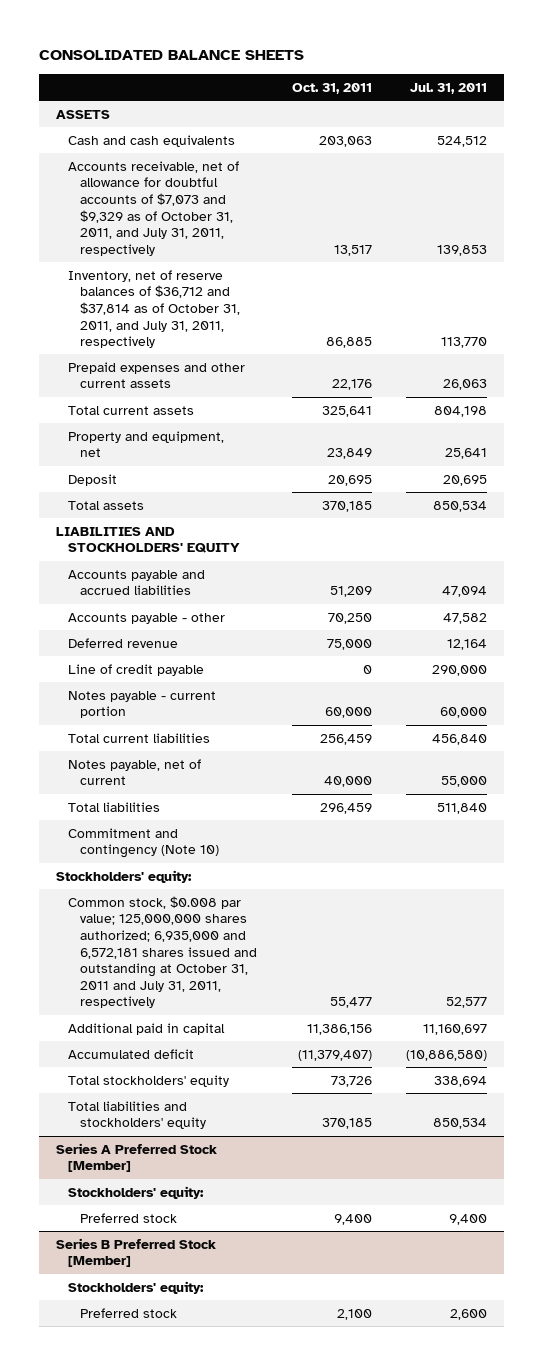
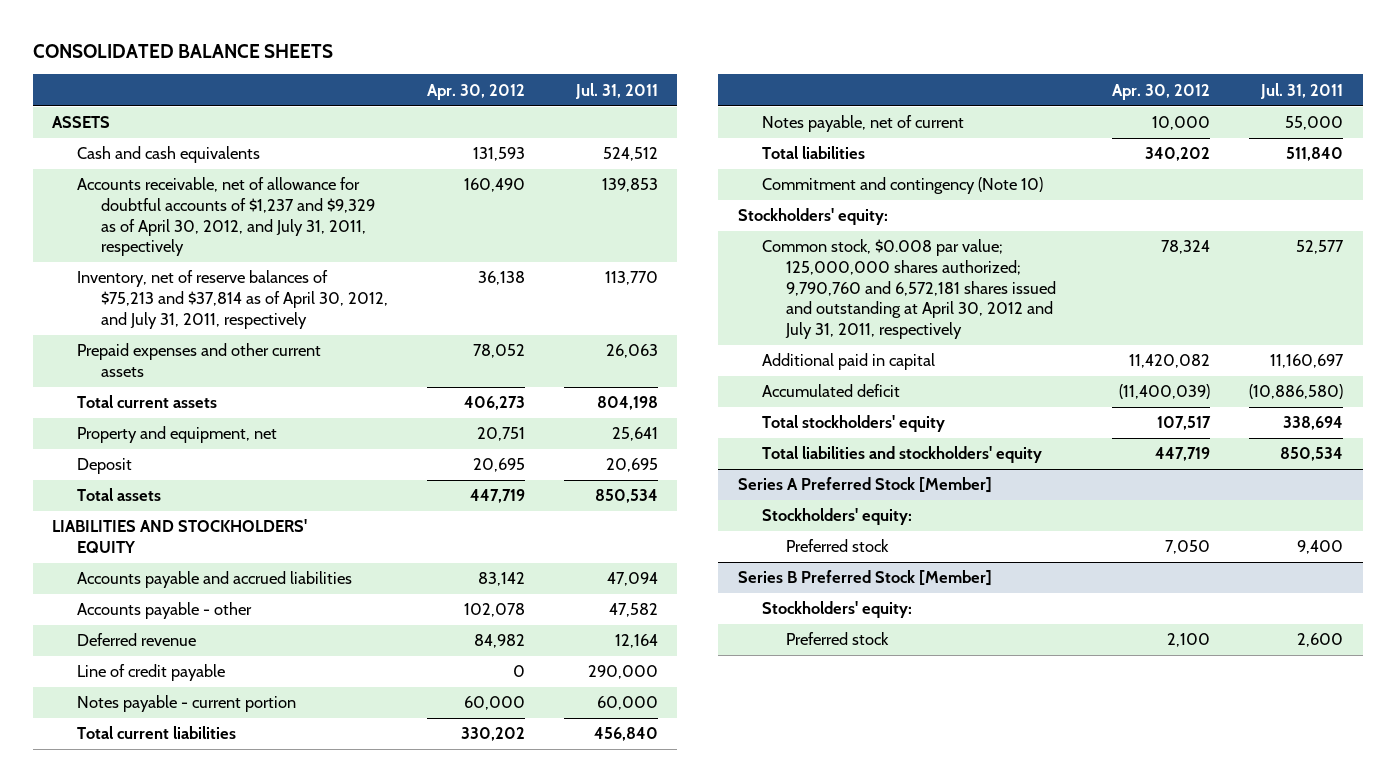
- | Oct. 31, 2011 | Jul. 31, 2011
+ | Apr. 30, 2012 | Jul. 31, 2011
- Accounts receivable, net of allowance for doubtful accounts of $7,073 and $9,329 as of October 31, 2011, and July 31, 2011, respectively | 13,517 | 139,853
- Inventory, net of reserve balances of $36,712 and $37,814 as of October 31, 2011, and July 31, 2011, respectively | 86,885 | 113,770
+ Accounts receivable, net of allowance for doubtful accounts of $1,237 and $9,329 as of April 30, 2012, and July 31, 2011, respectively | 160,490 | 139,853
+ Inventory, net of reserve balances of $75,213 and $37,814 as of April 30, 2012, and July 31, 2011, respectively | 36,138 | 113,770
- Common stock, $0.008 par value; 125,000,000 shares authorized; 6,935,000 and 6,572,181 shares issued and outstanding at October 31, 2011 and July 31, 2011, respectively | 55,477 | 52,577
+ Common stock, $0.008 par value; 125,000,000 shares authorized; 9,790,760 and 6,572,181 shares issued and outstanding at April 30, 2012 and July 31, 2011, respectively | 78,324 | 52,577

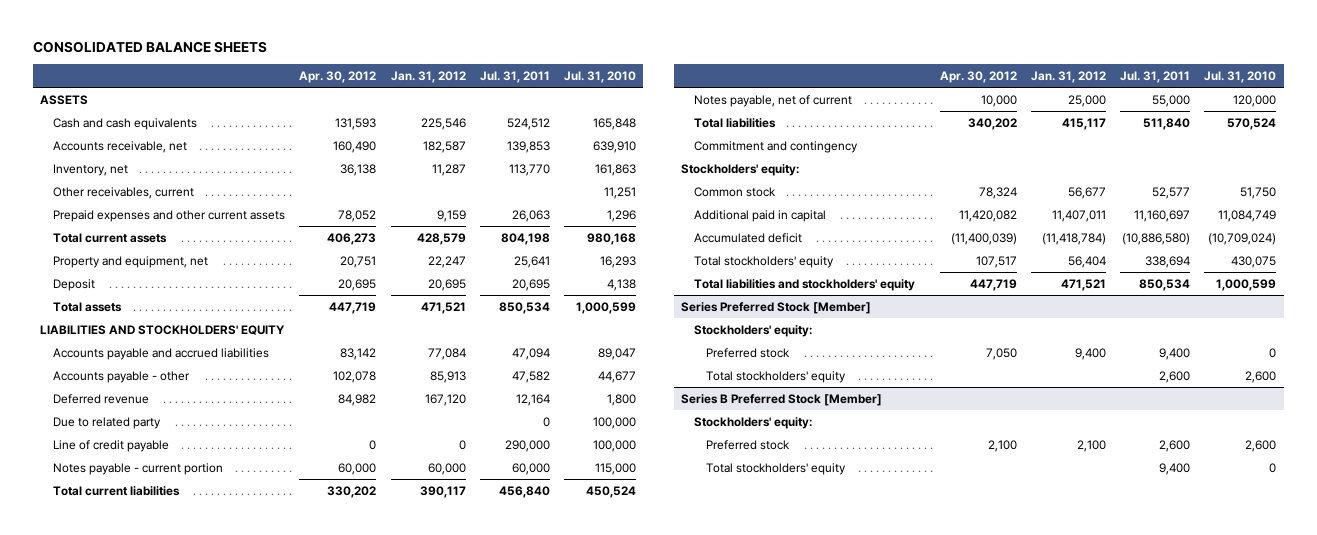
- | Apr. 30, 2012 | Jul. 31, 2011
+ | Apr. 30, 2012 | Jan. 31, 2012 | Jul. 31, 2011 | Jul. 31, 2010
- Accounts receivable, net of allowance for doubtful accounts of $1,237 and $9,329 as of April 30, 2012, and July 31, 2011, respectively | 160,490 | 139,853
- Inventory, net of reserve balances of $75,213 and $37,814 as of April 30, 2012, and July 31, 2011, respectively | 36,138 | 113,770
+ Accounts receivable, net | 160,490 | 182,587 | 139,853 | 639,910
+ Inventory, net | 36,138 | 11,287 | 113,770 | 161,863
+ Other receivables, current | | | | 11,251
+ Due to related party | | | 0 | 100,000
- Commitment and contingency (Note 10)
+ Commitment and contingency
- Common stock, $0.008 par value; 125,000,000 shares authorized; 9,790,760 and 6,572,181 shares issued and outstanding at April 30, 2012 and July 31, 2011, respectively | 78,324 | 52,577
+ Common stock | 78,324 | 56,677 | 52,577 | 51,750
- Series A Preferred Stock [Member]
+ Series Preferred Stock [Member]
+ Total stockholders' equity | | | 2,600 | 2,600
@ Series B Preferred Stock [Member]
+ Total stockholders' equity | | | 9,400 | 0

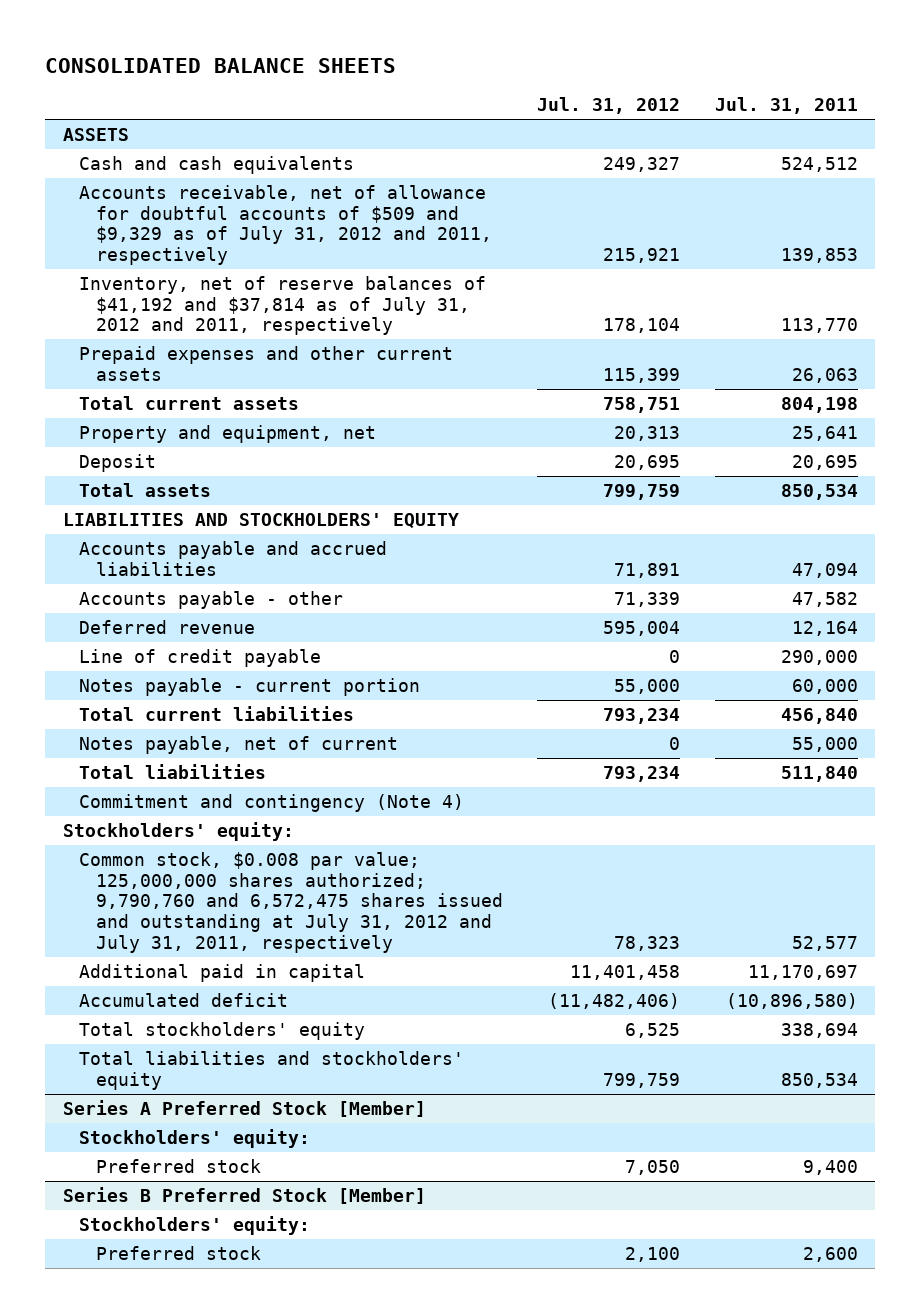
- | Apr. 30, 2012 | Jan. 31, 2012 | Jul. 31, 2011 | Jul. 31, 2010
+ | Jul. 31, 2012 | Jul. 31, 2011
- Accounts receivable, net | 160,490 | 182,587 | 139,853 | 639,910
- Inventory, net | 36,138 | 11,287 | 113,770 | 161,863
- Other receivables, current | | | | 11,251
+ Accounts receivable, net of allowance for doubtful accounts of $509 and $9,329 as of July 31, 2012 and 2011, respectively | 215,921 | 139,853
+ Inventory, net of reserve balances of $41,192 and $37,814 as of July 31, 2012 and 2011, respectively | 178,104 | 113,770
- Due to related party | | | 0 | 100,000
- Commitment and contingency
+ Commitment and contingency (Note 4)
- Common stock | 78,324 | 56,677 | 52,577 | 51,750
- Additional paid in capital | 11,420,082 | 11,407,011 | 11,160,697 | 11,084,749
- Accumulated deficit | (11,400,039) | (11,418,784) | (10,886,580) | (10,709,024)
+ Common stock, $0.008 par value; 125,000,000 shares authorized; 9,790,760 and 6,572,475 shares issued and outstanding at July 31, 2012 and July 31, 2011, respectively | 78,323 | 52,577
+ Additional paid in capital | 11,401,458 | 11,170,697
+ Accumulated deficit | (11,482,406) | (10,896,580)
- Series Preferred Stock [Member]
+ Series A Preferred Stock [Member]
- Total stockholders' equity | | | 2,600 | 2,600
@ Series B Preferred Stock [Member]
- Total stockholders' equity | | | 9,400 | 0

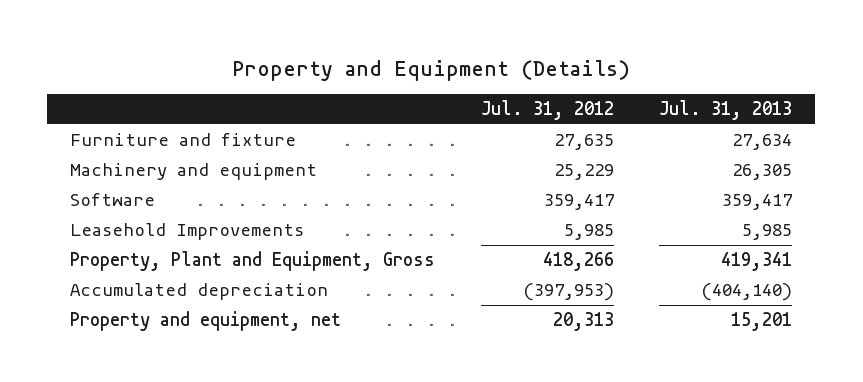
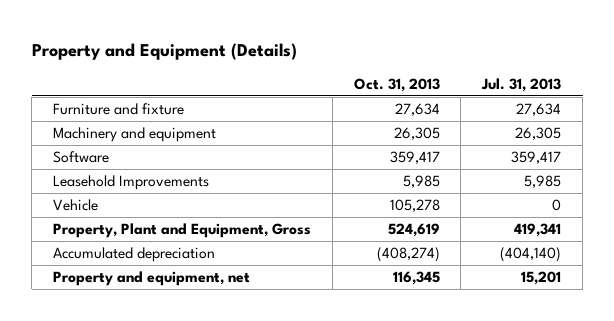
- | Jul. 31, 2012 | Jul. 31, 2013
+ | Oct. 31, 2013 | Jul. 31, 2013
+ Vehicle | 105,278 | 0

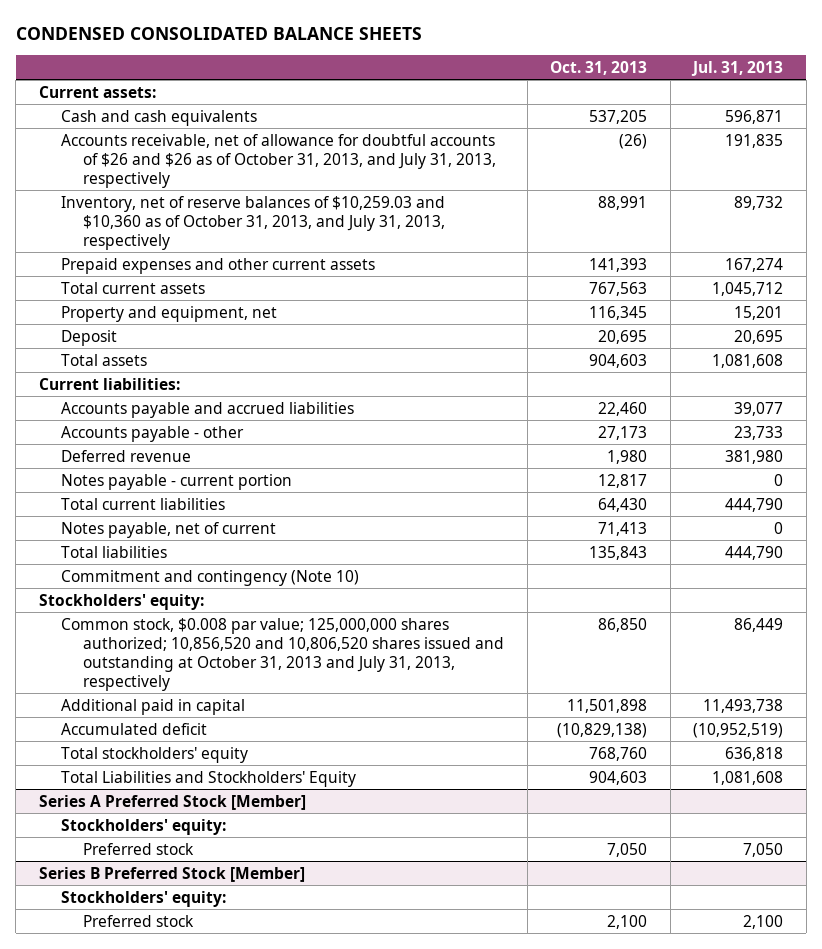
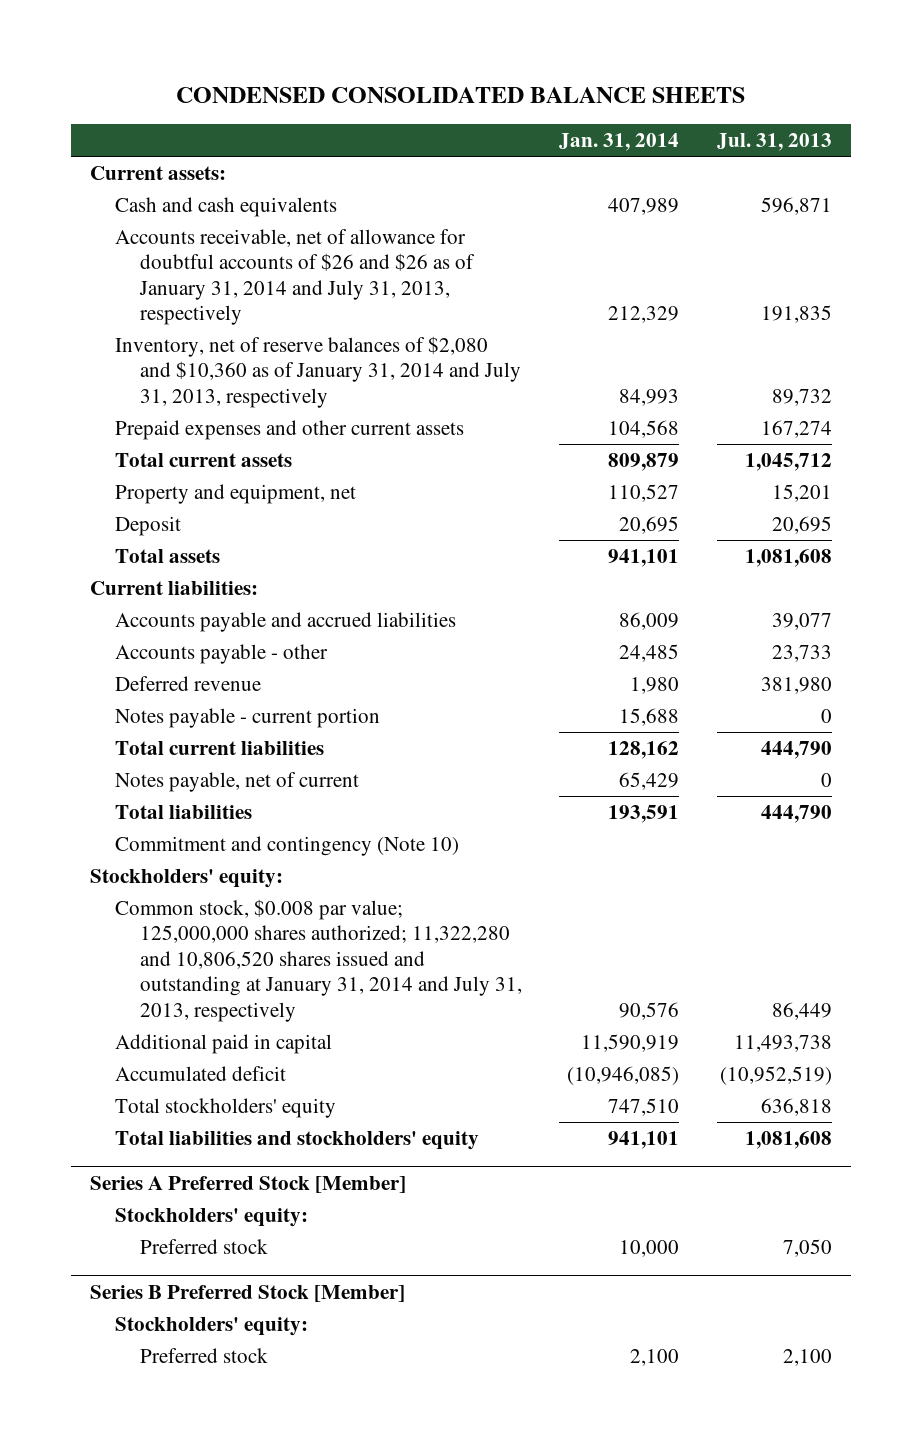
- | Oct. 31, 2013 | Jul. 31, 2013
+ | Jan. 31, 2014 | Jul. 31, 2013
- Accounts receivable, net of allowance for doubtful accounts of $26 and $26 as of October 31, 2013, and July 31, 2013, respectively | (26) | 191,835
- Inventory, net of reserve balances of $10,259.03 and $10,360 as of October 31, 2013, and July 31, 2013, respectively | 88,991 | 89,732
+ Accounts receivable, net of allowance for doubtful accounts of $26 and $26 as of January 31, 2014 and July 31, 2013, respectively | 212,329 | 191,835
+ Inventory, net of reserve balances of $2,080 and $10,360 as of January 31, 2014 and July 31, 2013, respectively | 84,993 | 89,732
- Common stock, $0.008 par value; 125,000,000 shares authorized; 10,856,520 and 10,806,520 shares issued and outstanding at October 31, 2013 and July 31, 2013, respectively | 86,850 | 86,449
+ Common stock, $0.008 par value; 125,000,000 shares authorized; 11,322,280 and 10,806,520 shares issued and outstanding at January 31, 2014 and July 31, 2013, respectively | 90,576 | 86,449
- Total Liabilities and Stockholders' Equity | 904,603 | 1,081,608
+ Total liabilities and stockholders' equity | 941,101 | 1,081,608

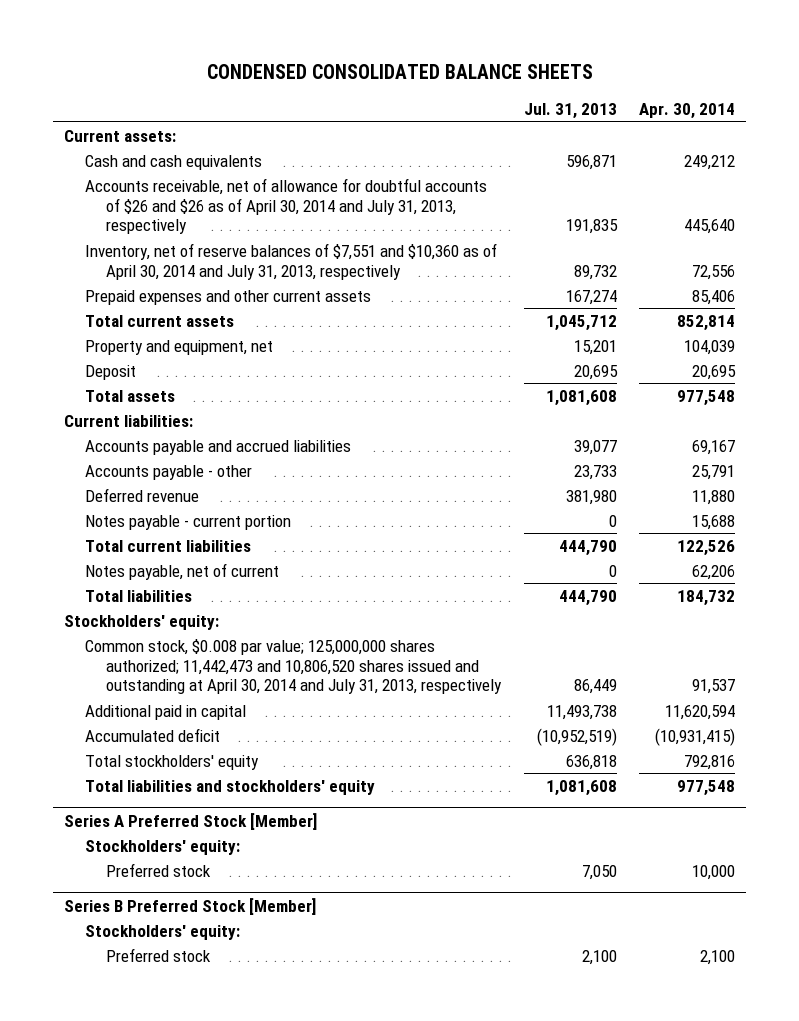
- | Jan. 31, 2014 | Jul. 31, 2013
+ | Jul. 31, 2013 | Apr. 30, 2014
- Accounts receivable, net of allowance for doubtful accounts of $26 and $26 as of January 31, 2014 and July 31, 2013, respectively | 212,329 | 191,835
- Inventory, net of reserve balances of $2,080 and $10,360 as of January 31, 2014 and July 31, 2013, respectively | 84,993 | 89,732
+ Accounts receivable, net of allowance for doubtful accounts of $26 and $26 as of April 30, 2014 and July 31, 2013, respectively | 191,835 | 445,640
+ Inventory, net of reserve balances of $7,551 and $10,360 as of April 30, 2014 and July 31, 2013, respectively | 89,732 | 72,556
- Commitment and contingency (Note 10)
- Common stock, $0.008 par value; 125,000,000 shares authorized; 11,322,280 and 10,806,520 shares issued and outstanding at January 31, 2014 and July 31, 2013, respectively | 90,576 | 86,449
+ Common stock, $0.008 par value; 125,000,000 shares authorized; 11,442,473 and 10,806,520 shares issued and outstanding at April 30, 2014 and July 31, 2013, respectively | 86,449 | 91,537

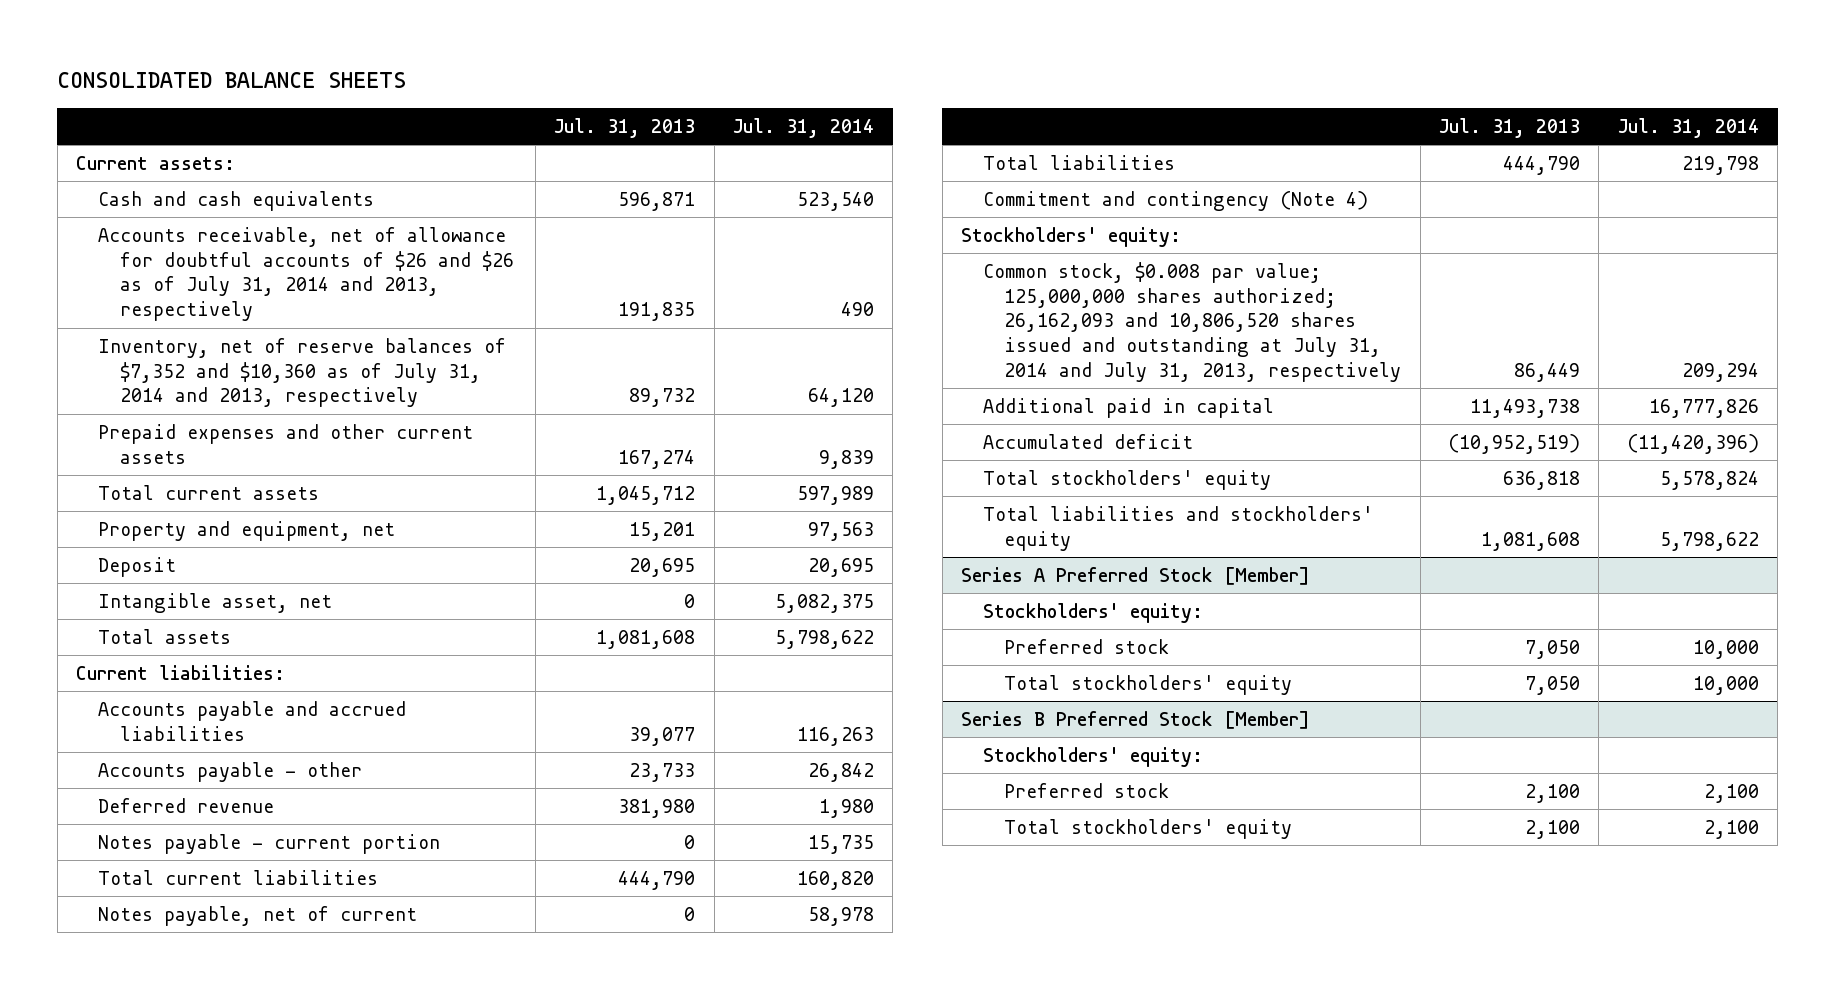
- CONDENSED CONSOLIDATED BALANCE SHEETS
+ CONSOLIDATED BALANCE SHEETS
- | Jul. 31, 2013 | Apr. 30, 2014
+ | Jul. 31, 2013 | Jul. 31, 2014
- Accounts receivable, net of allowance for doubtful accounts of $26 and $26 as of April 30, 2014 and July 31, 2013, respectively | 191,835 | 445,640
- Inventory, net of reserve balances of $7,551 and $10,360 as of April 30, 2014 and July 31, 2013, respectively | 89,732 | 72,556
+ Accounts receivable, net of allowance for doubtful accounts of $26 and $26 as of July 31, 2014 and 2013, respectively | 191,835 | 490
+ Inventory, net of reserve balances of $7,352 and $10,360 as of July 31, 2014 and 2013, respectively | 89,732 | 64,120
+ Intangible asset, net | 0 | 5,082,375
+ Commitment and contingency (Note 4)
- Common stock, $0.008 par value; 125,000,000 shares authorized; 11,442,473 and 10,806,520 shares issued and outstanding at April 30, 2014 and July 31, 2013, respectively | 86,449 | 91,537
+ Common stock, $0.008 par value; 125,000,000 shares authorized; 26,162,093 and 10,806,520 shares issued and outstanding at July 31, 2014 and July 31, 2013, respectively | 86,449 | 209,294
@ Series A Preferred Stock [Member]
+ Total stockholders' equity | 7,050 | 10,000
@ Series B Preferred Stock [Member]
+ Total stockholders' equity | 2,100 | 2,100

